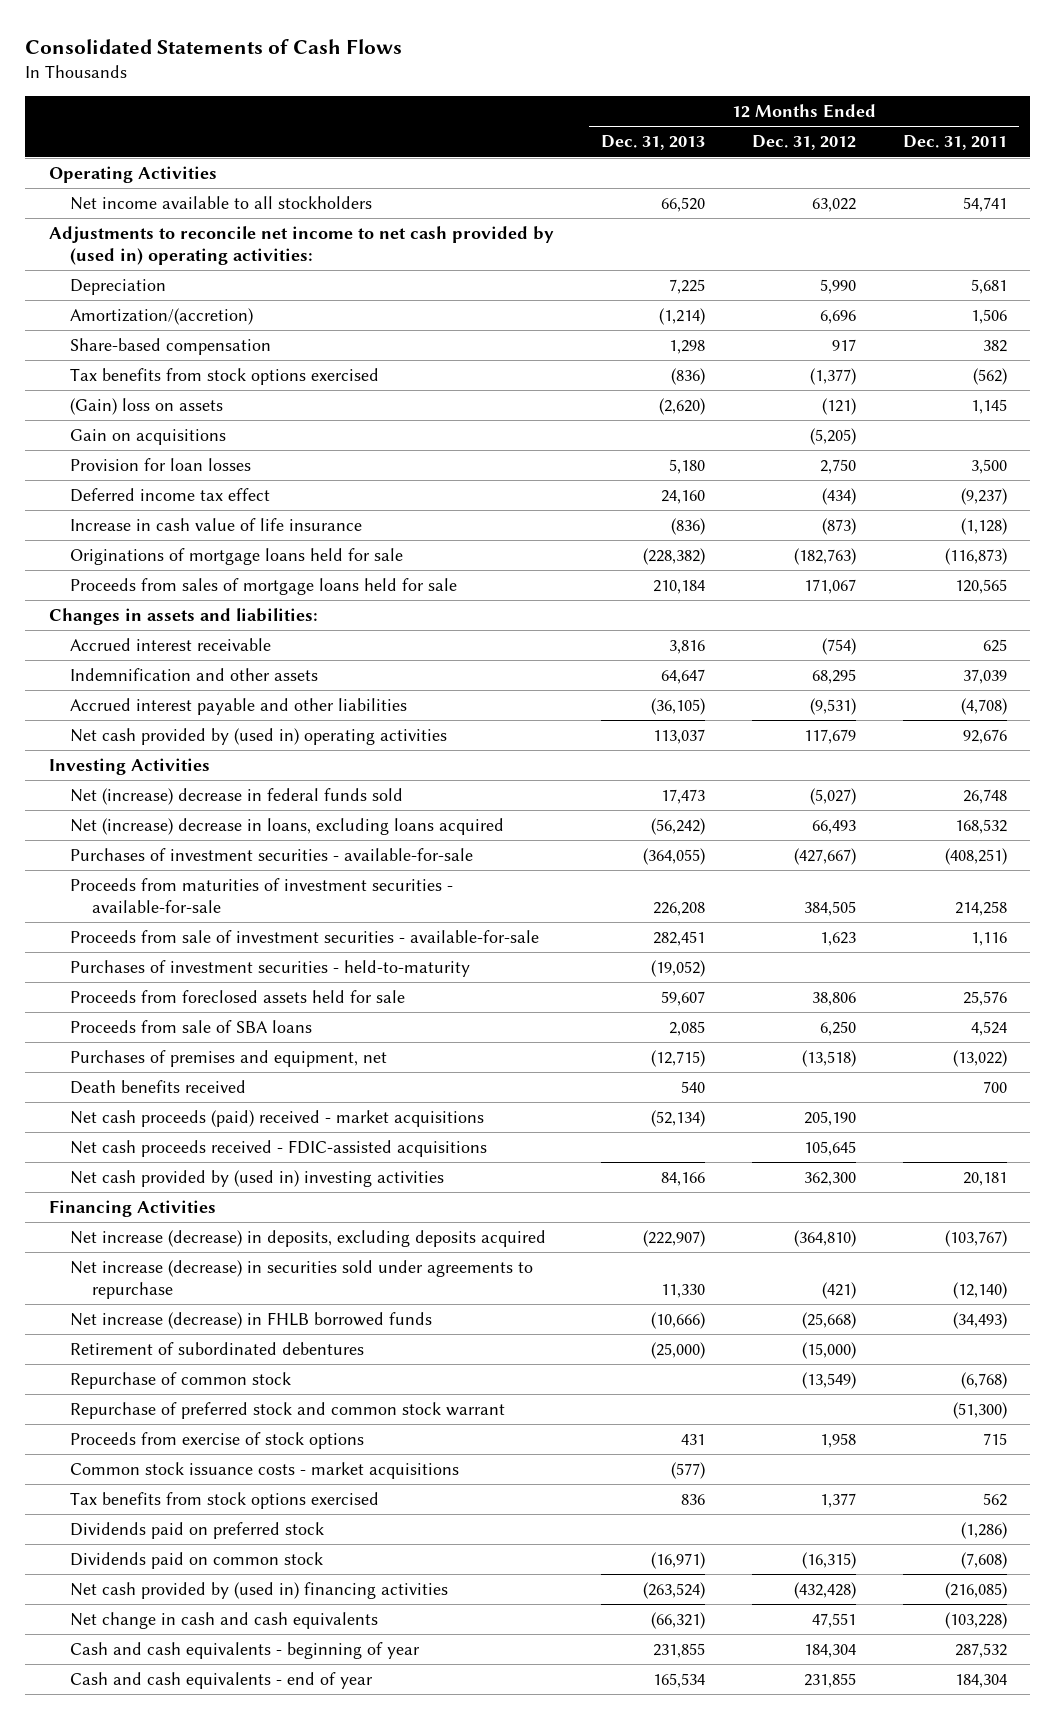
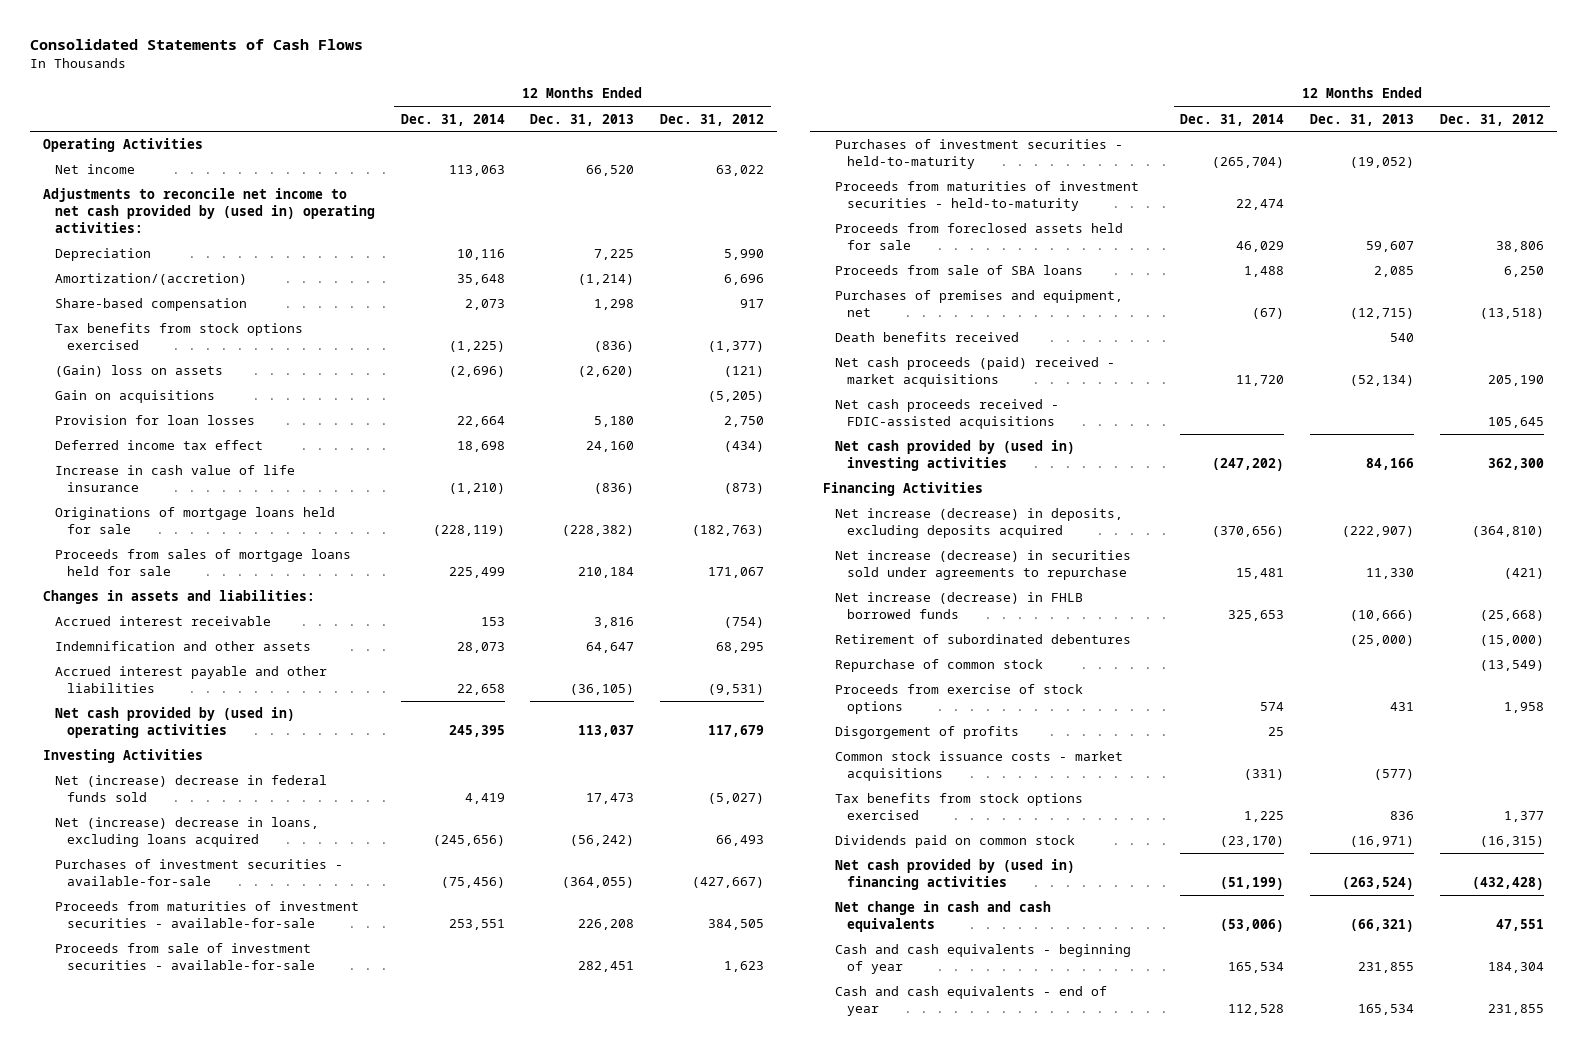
- | 12 Months Ended Dec. 31, 2013 | 12 Months Ended Dec. 31, 2012 | 12 Months Ended Dec. 31, 2011
+ | 12 Months Ended Dec. 31, 2014 | 12 Months Ended Dec. 31, 2013 | 12 Months Ended Dec. 31, 2012
- Net income available to all stockholders | 66,520 | 63,022 | 54,741
+ Net income | 113,063 | 66,520 | 63,022
+ Proceeds from maturities of investment securities - held-to-maturity | 22,474 | |
- Repurchase of preferred stock and common stock warrant | | | (51,300)
+ Disgorgement of profits | 25 | |
- Dividends paid on preferred stock | | | (1,286)

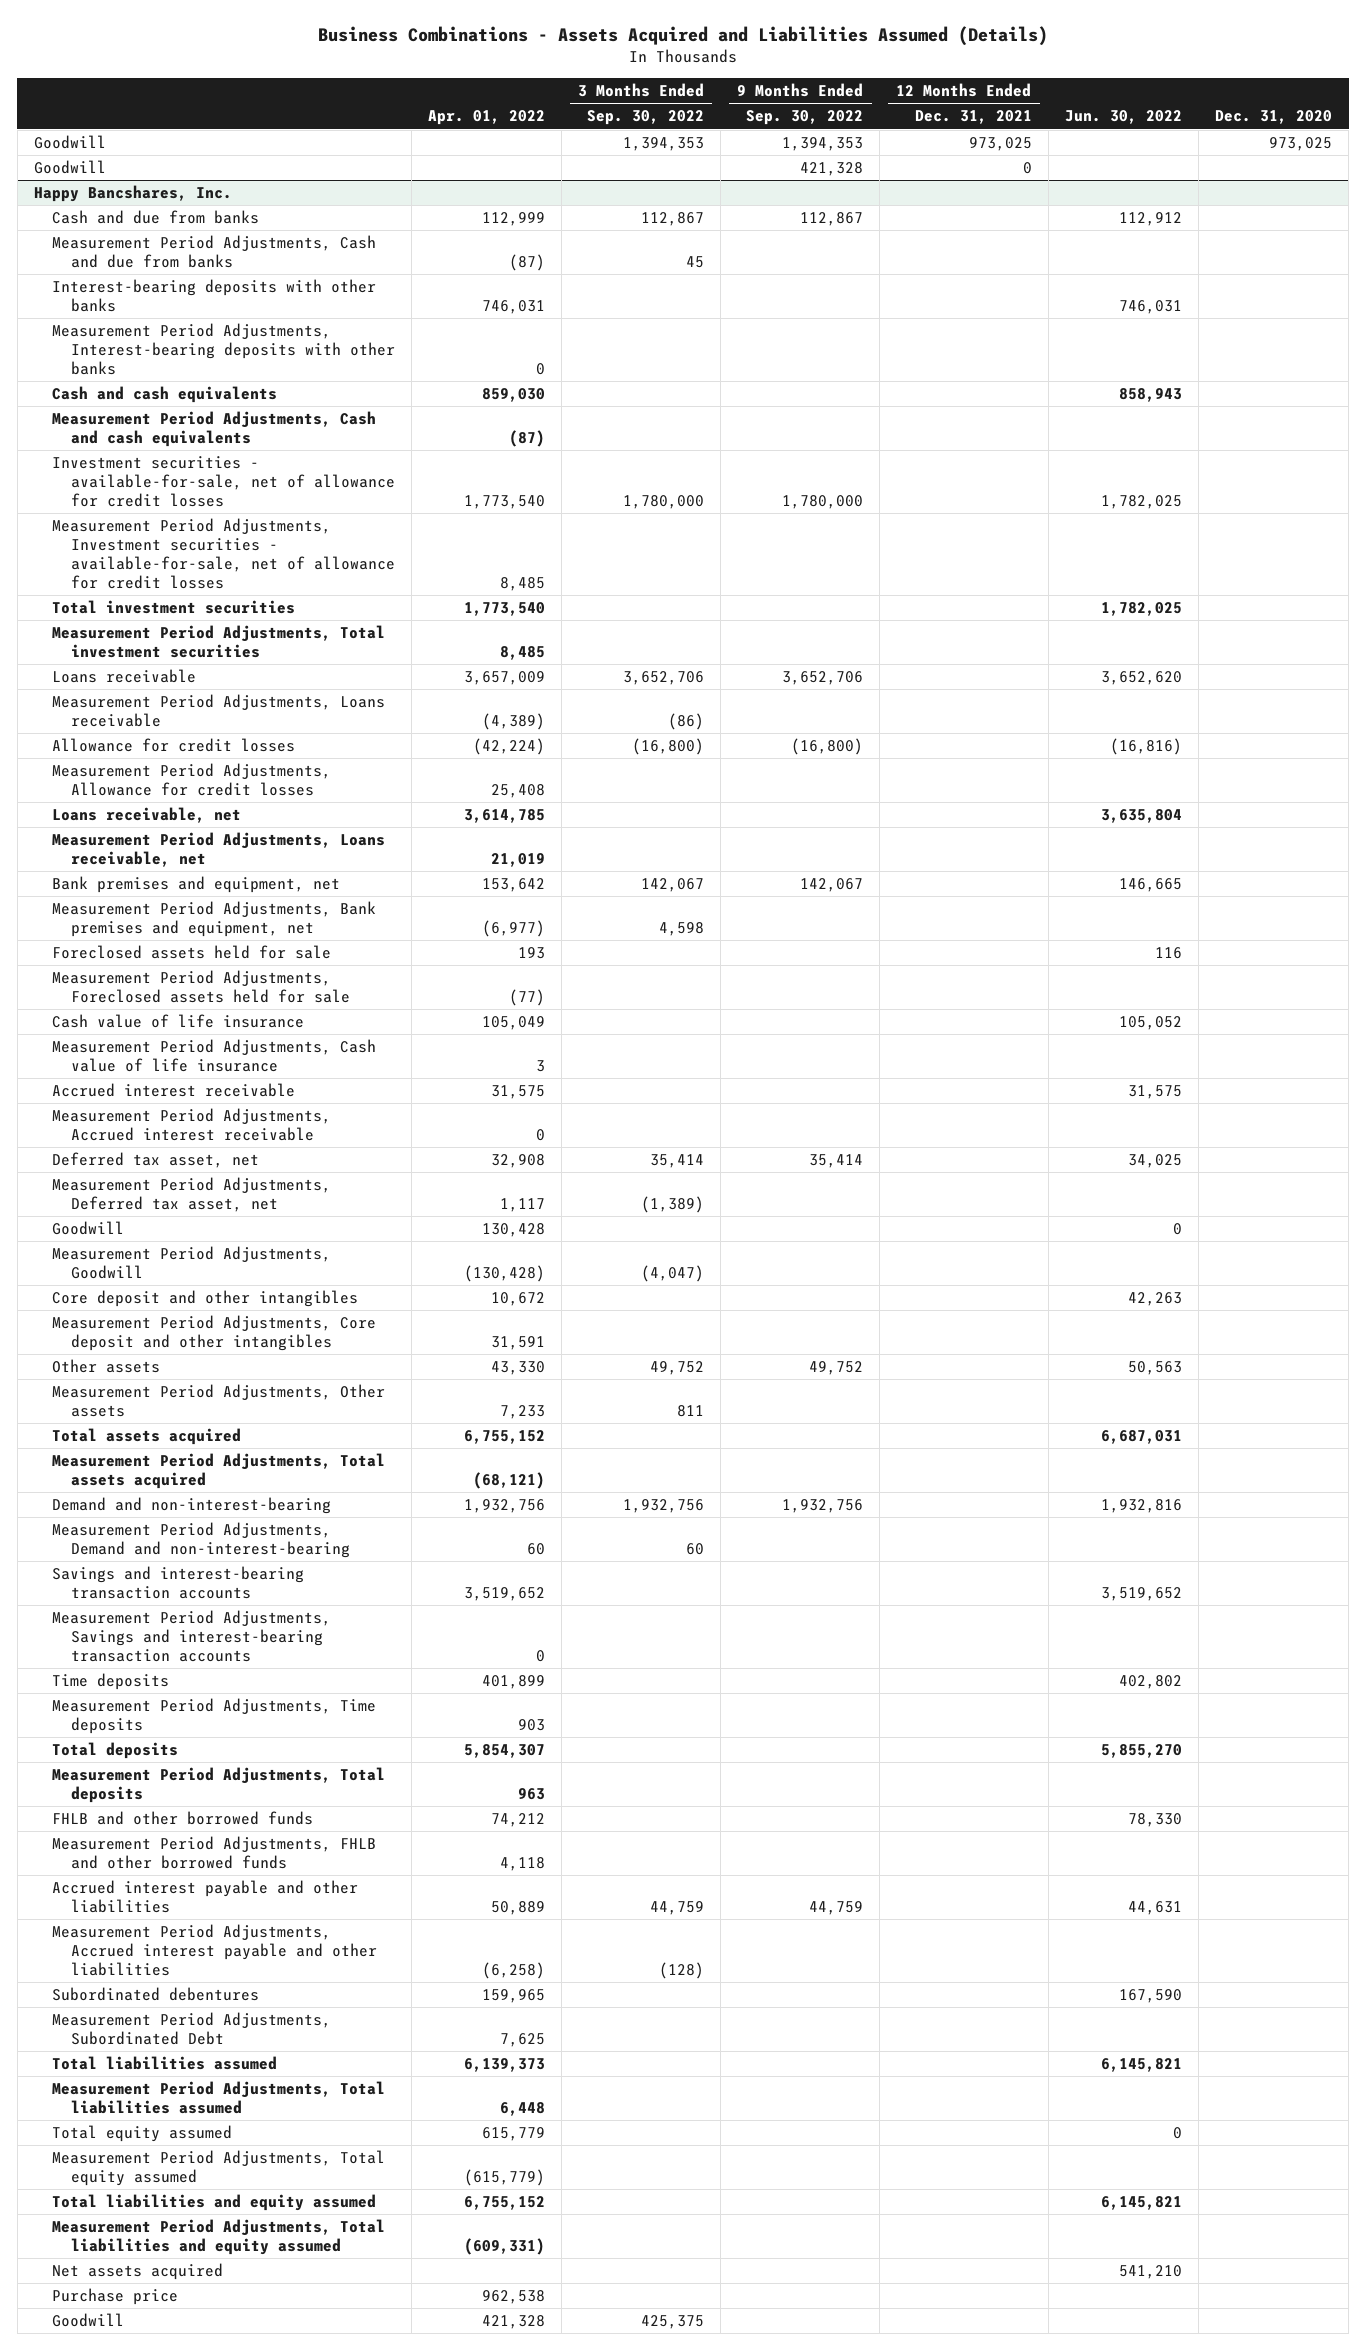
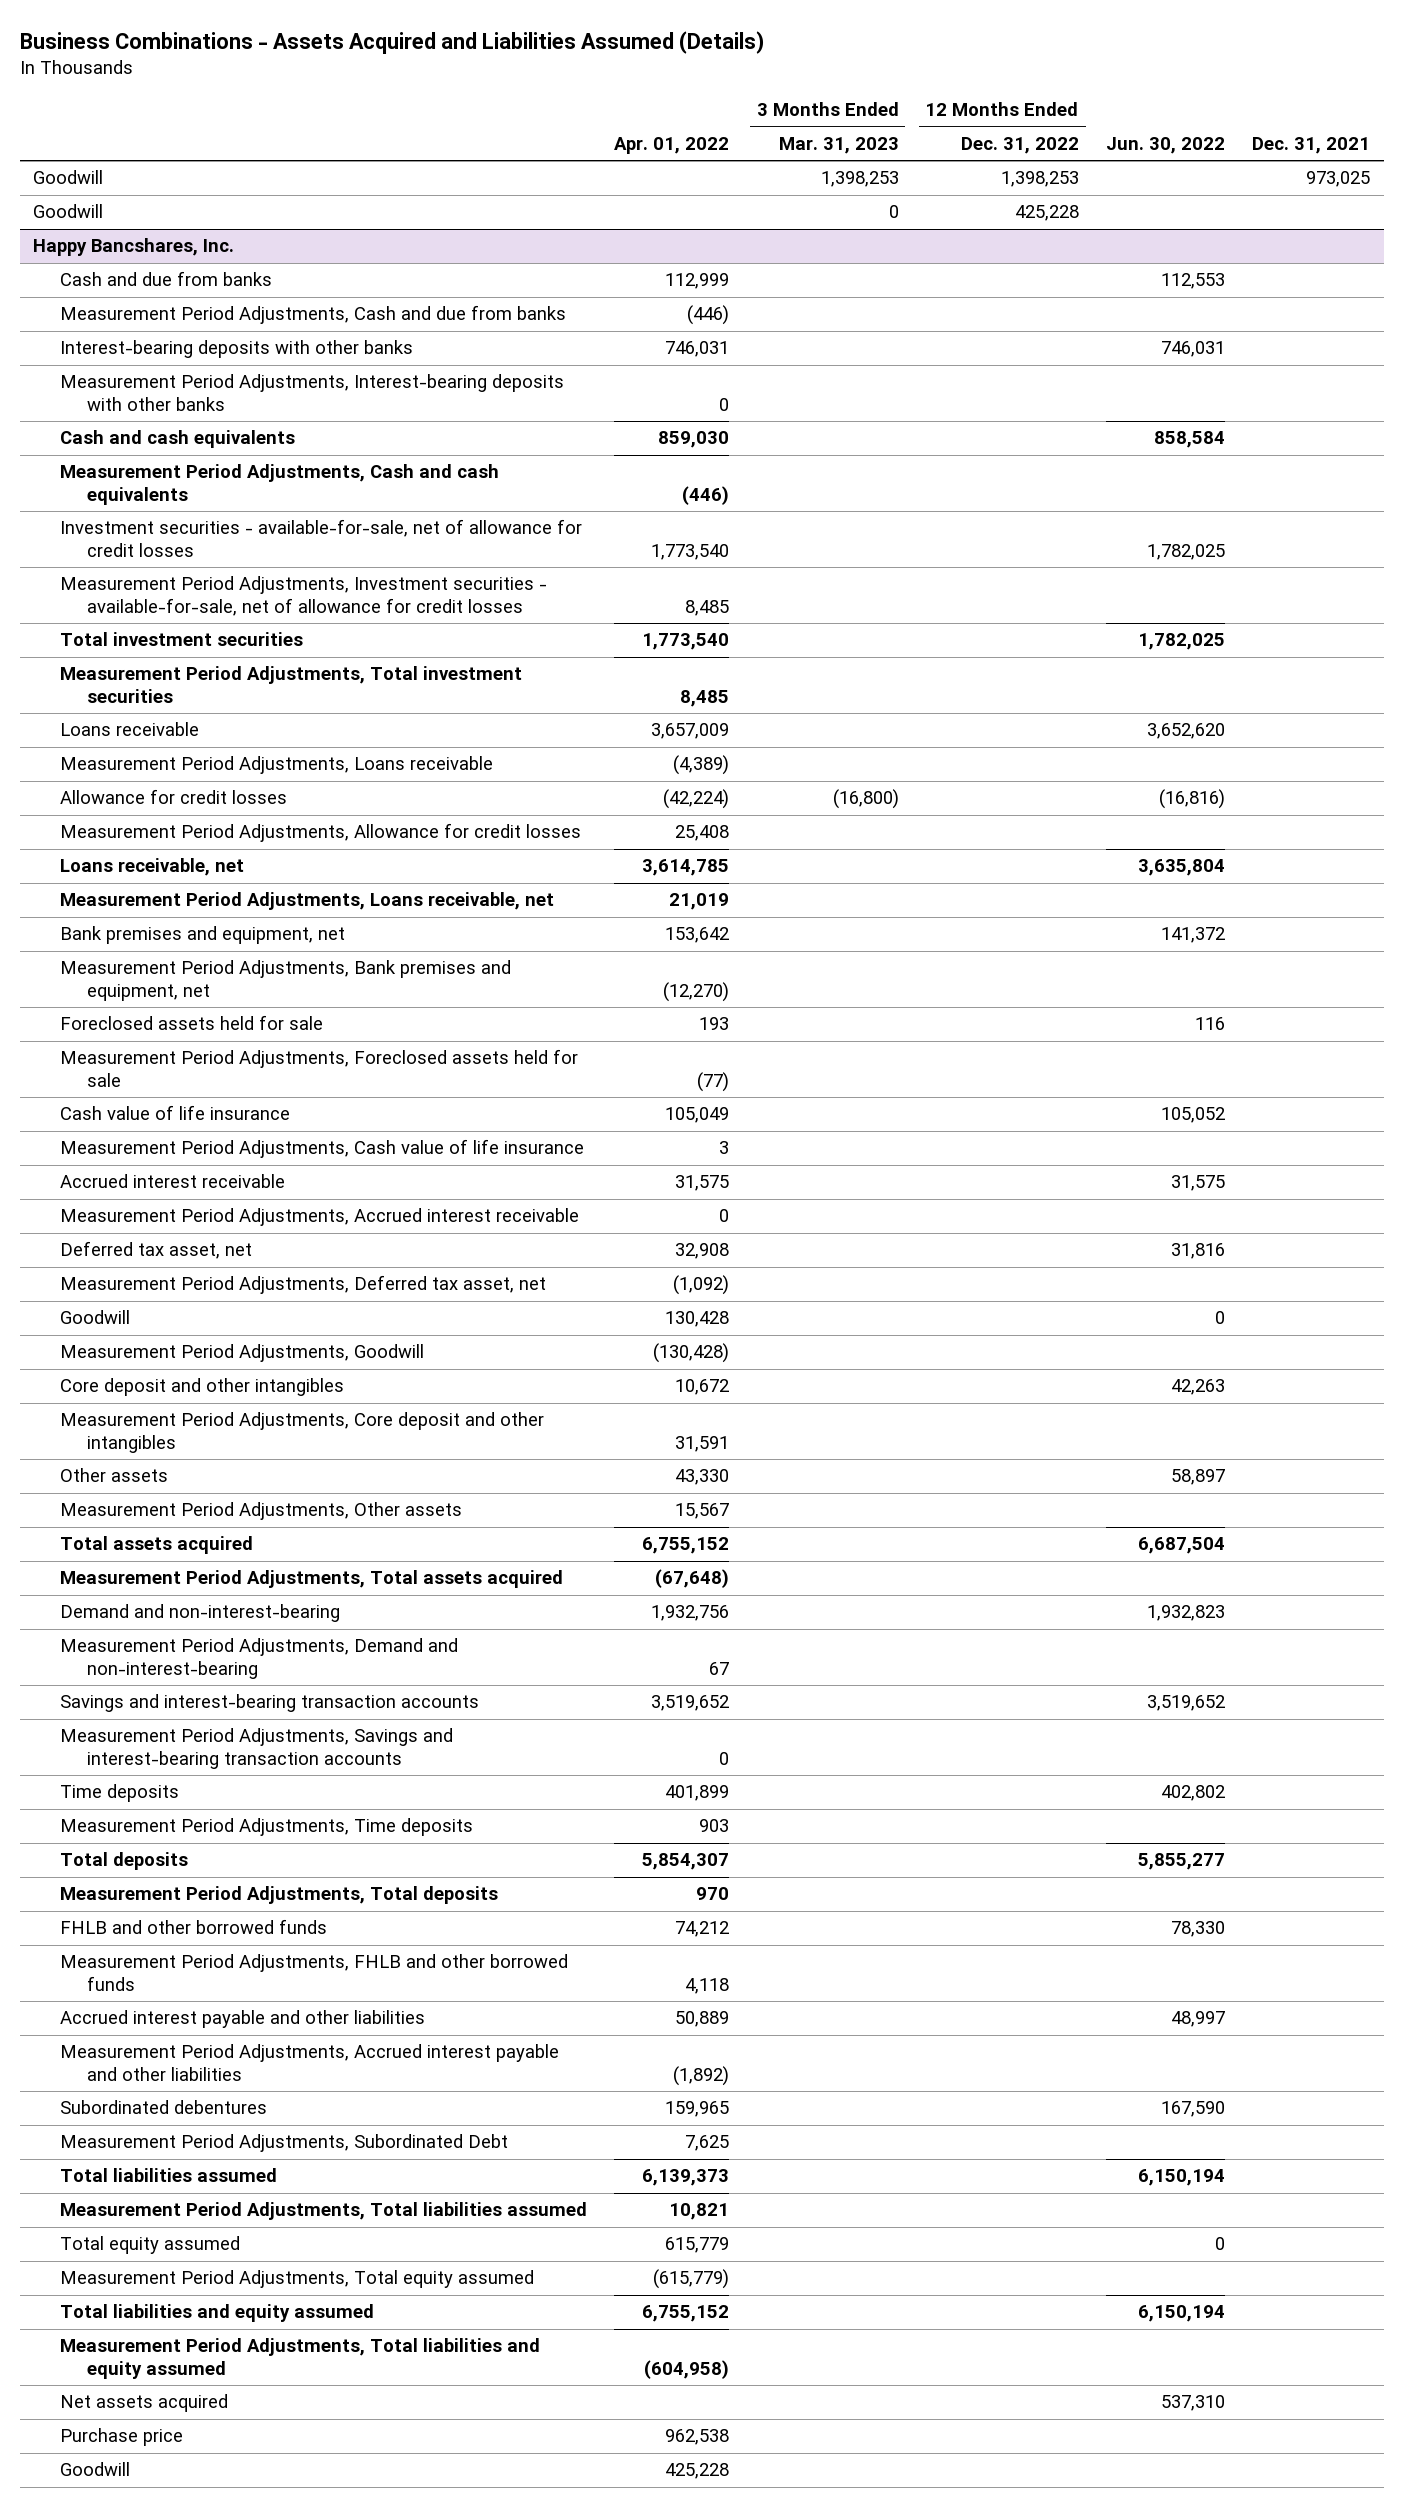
- | Apr. 01, 2022 | 3 Months Ended Sep. 30, 2022 | 9 Months Ended Sep. 30, 2022 | 12 Months Ended Dec. 31, 2021 | Jun. 30, 2022 | Dec. 31, 2020
+ | Apr. 01, 2022 | 3 Months Ended Mar. 31, 2023 | 12 Months Ended Dec. 31, 2022 | Jun. 30, 2022 | Dec. 31, 2021
@ Happy Bancshares, Inc.
- Cash and due from banks | 112,999 | 112,867 | 112,867 | | 112,912 |
- Measurement Period Adjustments, Cash and due from banks | (87) | 45 | | | |
+ Cash and due from banks | 112,999 | | | 112,553 |
+ Measurement Period Adjustments, Cash and due from banks | (446) | | | |
- Cash and cash equivalents | 859,030 | | | | 858,943 |
- Measurement Period Adjustments, Cash and cash equivalents | (87) | | | | |
+ Cash and cash equivalents | 859,030 | | | 858,584 |
+ Measurement Period Adjustments, Cash and cash equivalents | (446) | | | |
- Bank premises and equipment, net | 153,642 | 142,067 | 142,067 | | 146,665 |
- Measurement Period Adjustments, Bank premises and equipment, net | (6,977) | 4,598 | | | |
+ Bank premises and equipment, net | 153,642 | | | 141,372 |
+ Measurement Period Adjustments, Bank premises and equipment, net | (12,270) | | | |
- Deferred tax asset, net | 32,908 | 35,414 | 35,414 | | 34,025 |
- Measurement Period Adjustments, Deferred tax asset, net | 1,117 | (1,389) | | | |
+ Deferred tax asset, net | 32,908 | | | 31,816 |
+ Measurement Period Adjustments, Deferred tax asset, net | (1,092) | | | |
- Other assets | 43,330 | 49,752 | 49,752 | | 50,563 |
- Measurement Period Adjustments, Other assets | 7,233 | 811 | | | |
- Total assets acquired | 6,755,152 | | | | 6,687,031 |
- Measurement Period Adjustments, Total assets acquired | (68,121) | | | | |
- Demand and non-interest-bearing | 1,932,756 | 1,932,756 | 1,932,756 | | 1,932,816 |
- Measurement Period Adjustments, Demand and non-interest-bearing | 60 | 60 | | | |
+ Other assets | 43,330 | | | 58,897 |
+ Measurement Period Adjustments, Other assets | 15,567 | | | |
+ Total assets acquired | 6,755,152 | | | 6,687,504 |
+ Measurement Period Adjustments, Total assets acquired | (67,648) | | | |
+ Demand and non-interest-bearing | 1,932,756 | | | 1,932,823 |
+ Measurement Period Adjustments, Demand and non-interest-bearing | 67 | | | |
- Total deposits | 5,854,307 | | | | 5,855,270 |
- Measurement Period Adjustments, Total deposits | 963 | | | | |
+ Total deposits | 5,854,307 | | | 5,855,277 |
+ Measurement Period Adjustments, Total deposits | 970 | | | |
- Accrued interest payable and other liabilities | 50,889 | 44,759 | 44,759 | | 44,631 |
- Measurement Period Adjustments, Accrued interest payable and other liabilities | (6,258) | (128) | | | |
+ Accrued interest payable and other liabilities | 50,889 | | | 48,997 |
+ Measurement Period Adjustments, Accrued interest payable and other liabilities | (1,892) | | | |
- Total liabilities assumed | 6,139,373 | | | | 6,145,821 |
- Measurement Period Adjustments, Total liabilities assumed | 6,448 | | | | |
+ Total liabilities assumed | 6,139,373 | | | 6,150,194 |
+ Measurement Period Adjustments, Total liabilities assumed | 10,821 | | | |
- Total liabilities and equity assumed | 6,755,152 | | | | 6,145,821 |
- Measurement Period Adjustments, Total liabilities and equity assumed | (609,331) | | | | |
- Net assets acquired | | | | | 541,210 |
+ Total liabilities and equity assumed | 6,755,152 | | | 6,150,194 |
+ Measurement Period Adjustments, Total liabilities and equity assumed | (604,958) | | | |
+ Net assets acquired | | | | 537,310 |
- Goodwill | 421,328 | 425,375 | | | |
+ Goodwill | 425,228 | | | |

